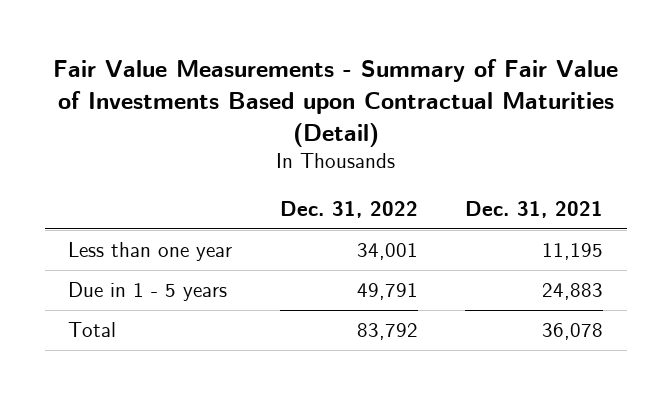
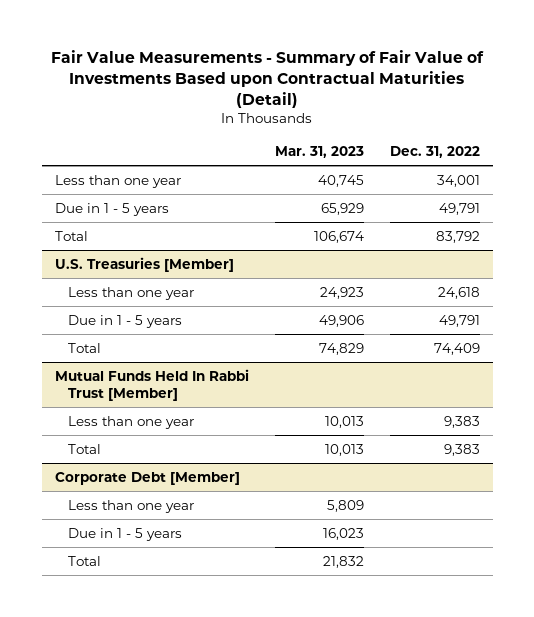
- | Dec. 31, 2022 | Dec. 31, 2021
+ | Mar. 31, 2023 | Dec. 31, 2022
+ U.S. Treasuries [Member]
+ Less than one year | 24,923 | 24,618
+ Due in 1 - 5 years | 49,906 | 49,791
+ Total | 74,829 | 74,409
+ Mutual Funds Held In Rabbi Trust [Member]
+ Less than one year | 10,013 | 9,383
+ Total | 10,013 | 9,383
+ Corporate Debt [Member]
+ Less than one year | 5,809 |
+ Due in 1 - 5 years | 16,023 |
+ Total | 21,832 |

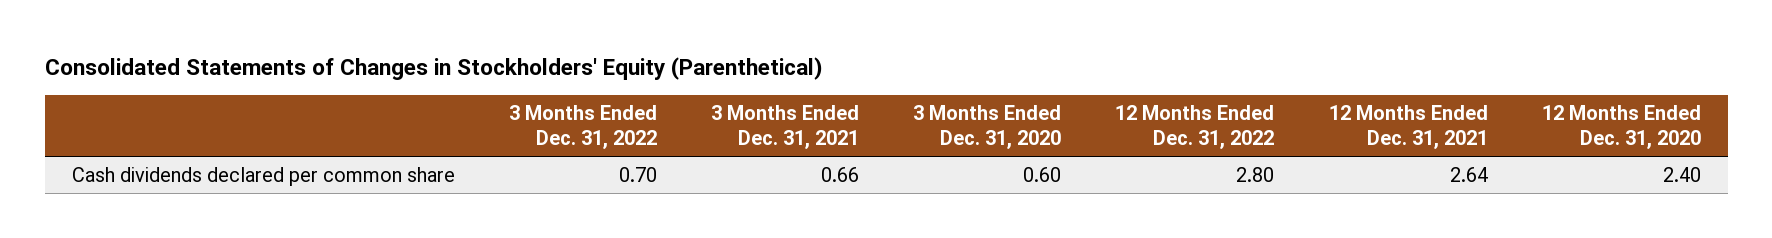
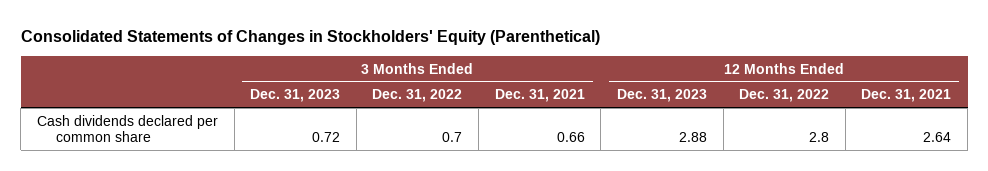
- | 3 Months Ended Dec. 31, 2022 | 3 Months Ended Dec. 31, 2021 | 3 Months Ended Dec. 31, 2020 | 12 Months Ended Dec. 31, 2022 | 12 Months Ended Dec. 31, 2021 | 12 Months Ended Dec. 31, 2020
+ | 3 Months Ended Dec. 31, 2023 | 3 Months Ended Dec. 31, 2022 | 3 Months Ended Dec. 31, 2021 | 12 Months Ended Dec. 31, 2023 | 12 Months Ended Dec. 31, 2022 | 12 Months Ended Dec. 31, 2021
- Cash dividends declared per common share | 0.70 | 0.66 | 0.60 | 2.80 | 2.64 | 2.40
+ Cash dividends declared per common share | 0.72 | 0.7 | 0.66 | 2.88 | 2.8 | 2.64

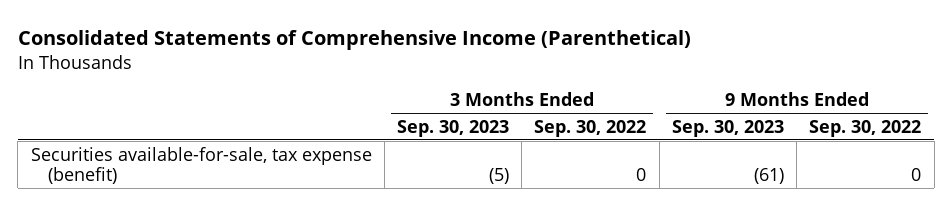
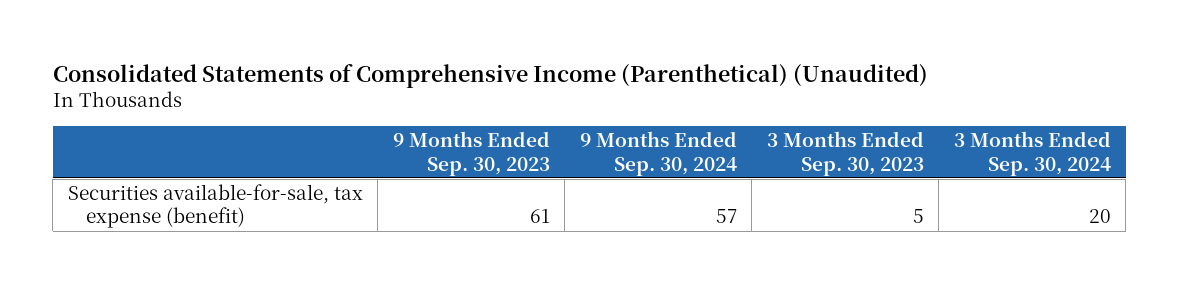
- Consolidated Statements of Comprehensive Income (Parenthetical)
+ Consolidated Statements of Comprehensive Income (Parenthetical) (Unaudited)
- | 3 Months Ended Sep. 30, 2023 | 3 Months Ended Sep. 30, 2022 | 9 Months Ended Sep. 30, 2023 | 9 Months Ended Sep. 30, 2022
+ | 9 Months Ended Sep. 30, 2023 | 9 Months Ended Sep. 30, 2024 | 3 Months Ended Sep. 30, 2023 | 3 Months Ended Sep. 30, 2024
- Securities available-for-sale, tax expense (benefit) | (5) | 0 | (61) | 0
+ Securities available-for-sale, tax expense (benefit) | 61 | 57 | 5 | 20

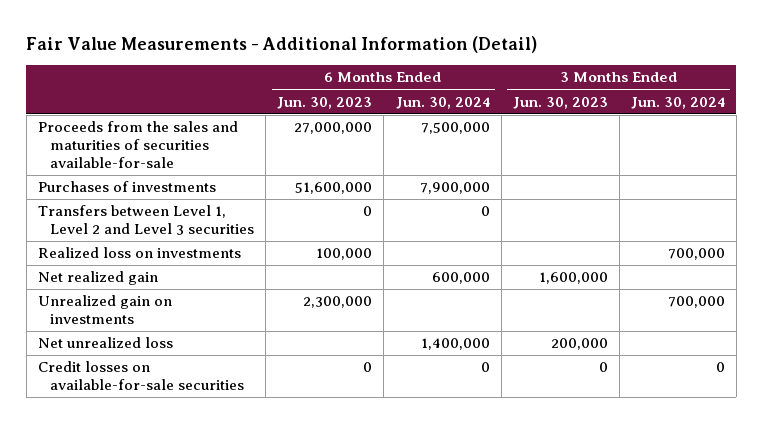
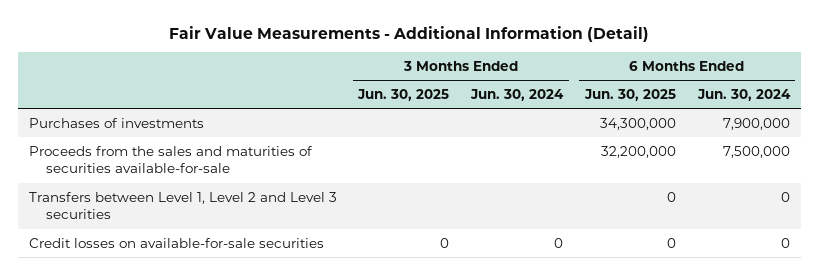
- | 6 Months Ended Jun. 30, 2023 | 6 Months Ended Jun. 30, 2024 | 3 Months Ended Jun. 30, 2023 | 3 Months Ended Jun. 30, 2024
+ | 3 Months Ended Jun. 30, 2025 | 3 Months Ended Jun. 30, 2024 | 6 Months Ended Jun. 30, 2025 | 6 Months Ended Jun. 30, 2024
moved down: Proceeds from the sales and maturities of securities available-for-sale | | | 32,200,000 | 7,500,000
- Realized loss on investments | 100,000 | | | 700,000
- Net realized gain | | 600,000 | 1,600,000 |
- Unrealized gain on investments | 2,300,000 | | | 700,000
- Net unrealized loss | | 1,400,000 | 200,000 |

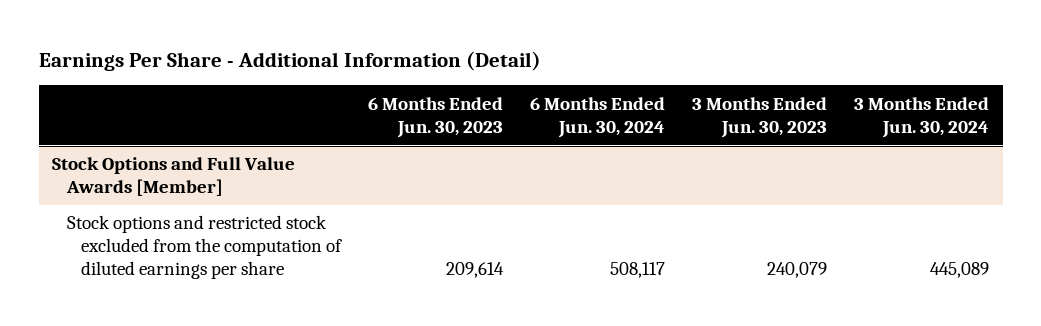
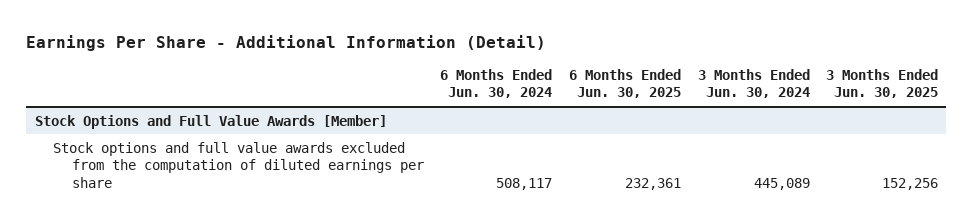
- | 6 Months Ended Jun. 30, 2023 | 6 Months Ended Jun. 30, 2024 | 3 Months Ended Jun. 30, 2023 | 3 Months Ended Jun. 30, 2024
+ | 6 Months Ended Jun. 30, 2024 | 6 Months Ended Jun. 30, 2025 | 3 Months Ended Jun. 30, 2024 | 3 Months Ended Jun. 30, 2025
@ Stock Options and Full Value Awards [Member]
- Stock options and restricted stock excluded from the computation of diluted earnings per share | 209,614 | 508,117 | 240,079 | 445,089
+ Stock options and full value awards excluded from the computation of diluted earnings per share | 508,117 | 232,361 | 445,089 | 152,256

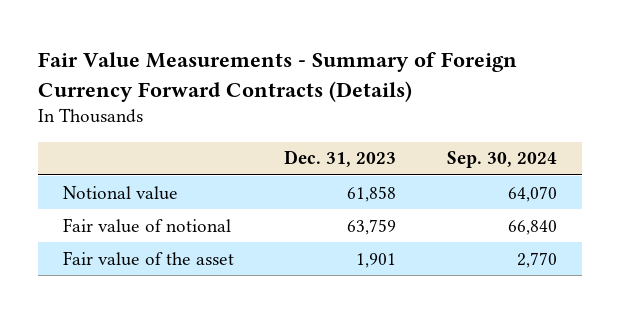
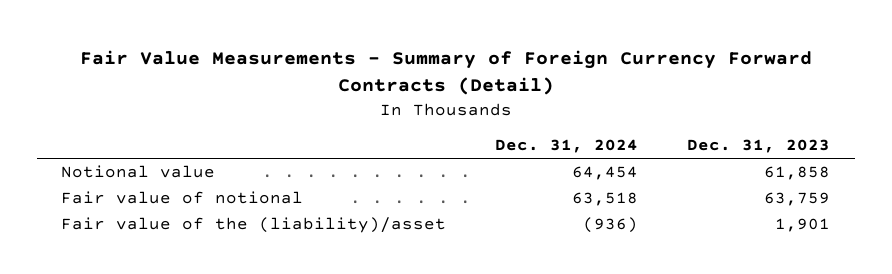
- Fair Value Measurements - Summary of Foreign Currency Forward Contracts (Details)
+ Fair Value Measurements - Summary of Foreign Currency Forward Contracts (Detail)
- | Dec. 31, 2023 | Sep. 30, 2024
+ | Dec. 31, 2024 | Dec. 31, 2023
- Fair value of the asset | 1,901 | 2,770
+ Fair value of the (liability)/asset | (936) | 1,901

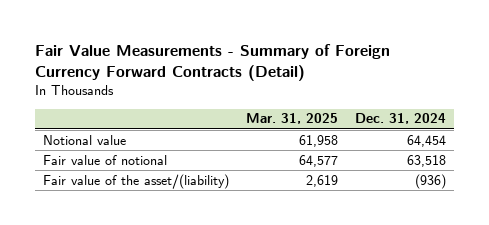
- | Dec. 31, 2024 | Dec. 31, 2023
+ | Mar. 31, 2025 | Dec. 31, 2024
- Fair value of the (liability)/asset | (936) | 1,901
+ Fair value of the asset/(liability) | 2,619 | (936)

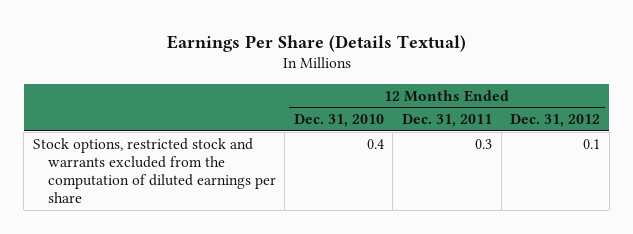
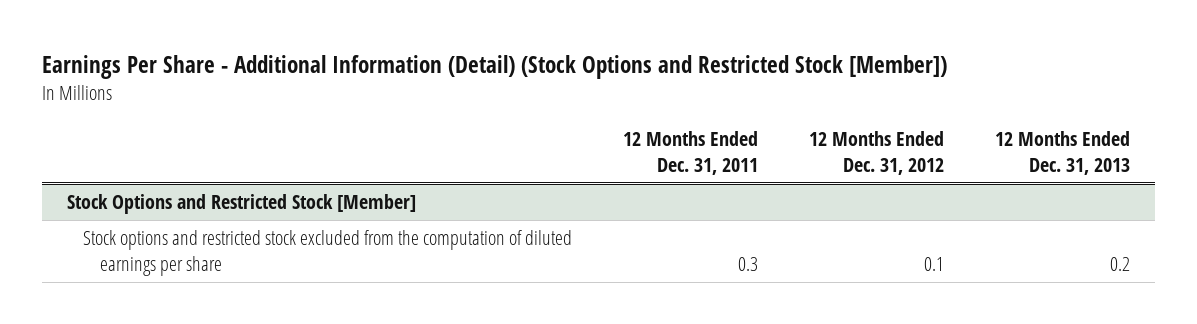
- Earnings Per Share (Details Textual)
+ Earnings Per Share - Additional Information (Detail) (Stock Options and Restricted Stock [Member])
- | 12 Months Ended Dec. 31, 2010 | 12 Months Ended Dec. 31, 2011 | 12 Months Ended Dec. 31, 2012
+ | 12 Months Ended Dec. 31, 2011 | 12 Months Ended Dec. 31, 2012 | 12 Months Ended Dec. 31, 2013
- Stock options, restricted stock and warrants excluded from the computation of diluted earnings per share | 0.4 | 0.3 | 0.1
+ Stock Options and Restricted Stock [Member]
+ Stock options and restricted stock excluded from the computation of diluted earnings per share | 0.3 | 0.1 | 0.2

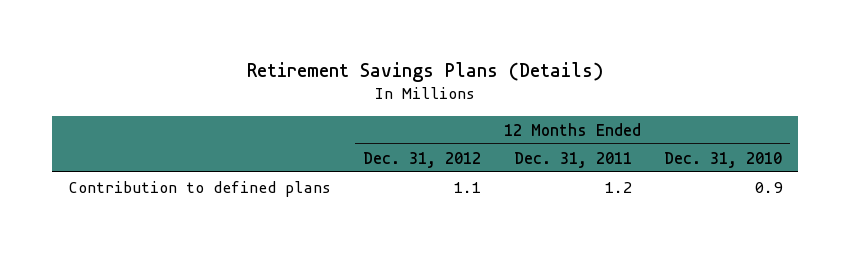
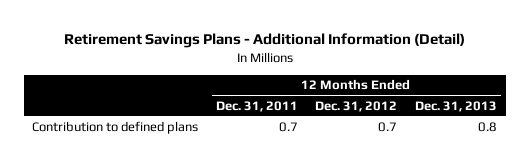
- Retirement Savings Plans (Details)
+ Retirement Savings Plans - Additional Information (Detail)
- | 12 Months Ended Dec. 31, 2012 | 12 Months Ended Dec. 31, 2011 | 12 Months Ended Dec. 31, 2010
+ | 12 Months Ended Dec. 31, 2011 | 12 Months Ended Dec. 31, 2012 | 12 Months Ended Dec. 31, 2013
- Contribution to defined plans | 1.1 | 1.2 | 0.9
+ Contribution to defined plans | 0.7 | 0.7 | 0.8

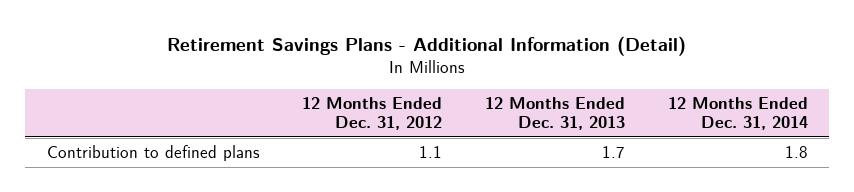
- | 12 Months Ended Dec. 31, 2011 | 12 Months Ended Dec. 31, 2012 | 12 Months Ended Dec. 31, 2013
+ | 12 Months Ended Dec. 31, 2012 | 12 Months Ended Dec. 31, 2013 | 12 Months Ended Dec. 31, 2014
- Contribution to defined plans | 0.7 | 0.7 | 0.8
+ Contribution to defined plans | 1.1 | 1.7 | 1.8

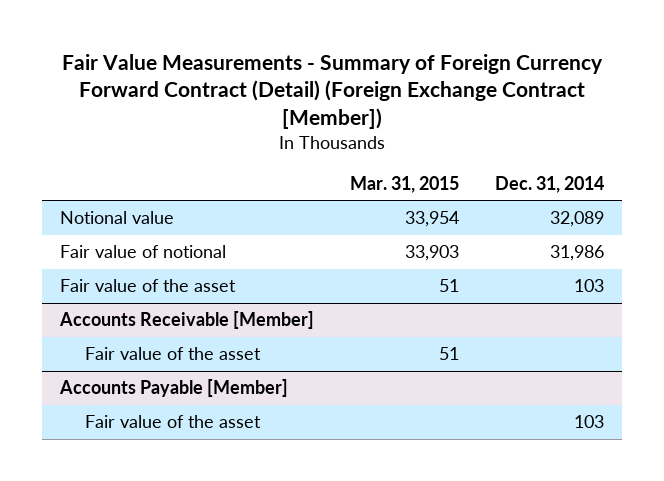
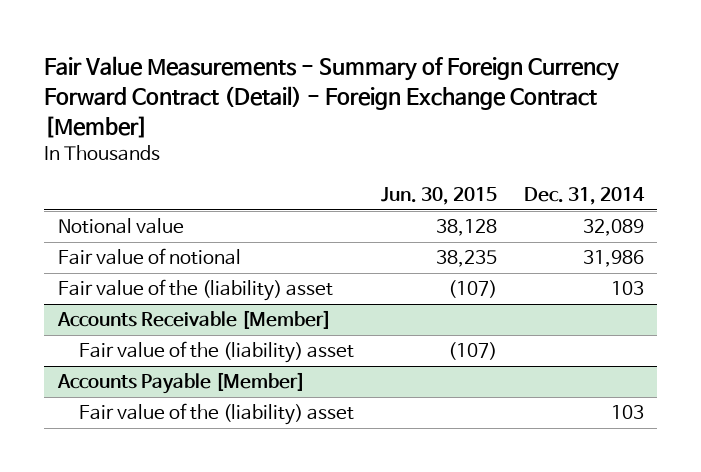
- Fair Value Measurements - Summary of Foreign Currency Forward Contract (Detail) (Foreign Exchange Contract [Member])
+ Fair Value Measurements - Summary of Foreign Currency Forward Contract (Detail) - Foreign Exchange Contract [Member]
- | Mar. 31, 2015 | Dec. 31, 2014
+ | Jun. 30, 2015 | Dec. 31, 2014
- Fair value of the asset | 51 | 103
+ Fair value of the (liability) asset | (107) | 103
@ Accounts Receivable [Member]
- Fair value of the asset | 51 |
+ Fair value of the (liability) asset | (107) |
@ Accounts Payable [Member]
- Fair value of the asset | | 103
+ Fair value of the (liability) asset | | 103

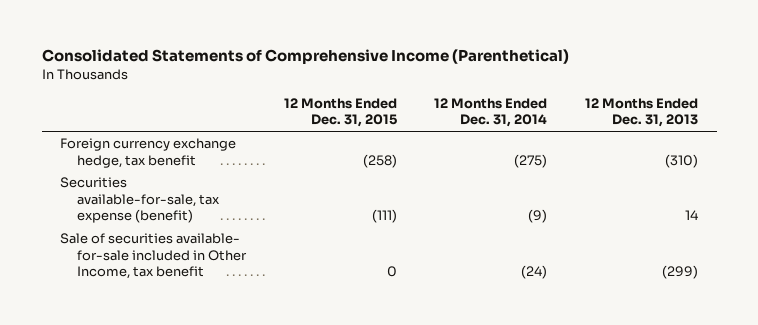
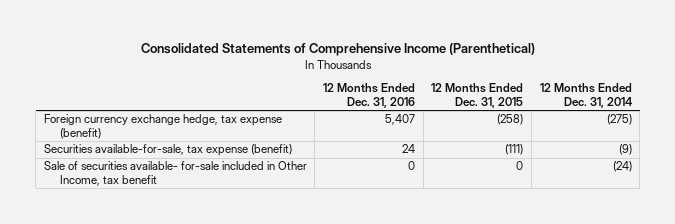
- | 12 Months Ended Dec. 31, 2015 | 12 Months Ended Dec. 31, 2014 | 12 Months Ended Dec. 31, 2013
+ | 12 Months Ended Dec. 31, 2016 | 12 Months Ended Dec. 31, 2015 | 12 Months Ended Dec. 31, 2014
- Foreign currency exchange hedge, tax benefit | (258) | (275) | (310)
+ Foreign currency exchange hedge, tax expense (benefit) | 5,407 | (258) | (275)

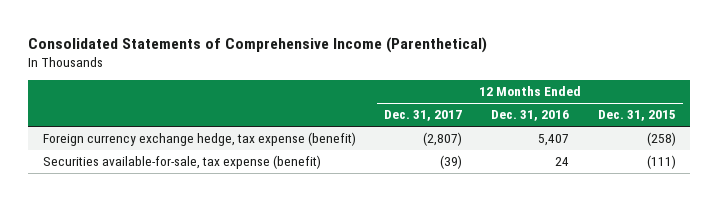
- | 12 Months Ended Dec. 31, 2016 | 12 Months Ended Dec. 31, 2015 | 12 Months Ended Dec. 31, 2014
+ | 12 Months Ended Dec. 31, 2017 | 12 Months Ended Dec. 31, 2016 | 12 Months Ended Dec. 31, 2015
- Sale of securities available- for-sale included in Other Income, tax benefit | 0 | 0 | (24)

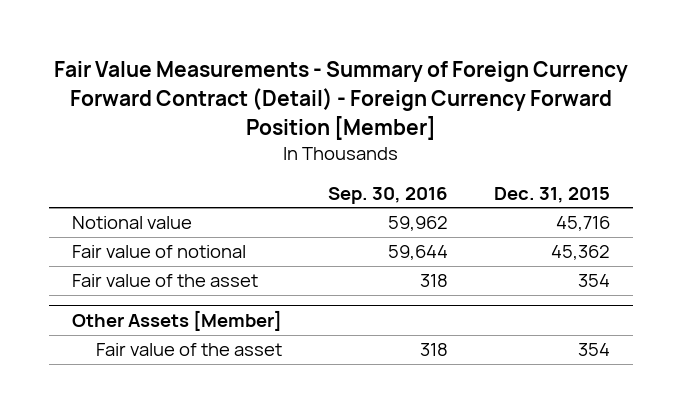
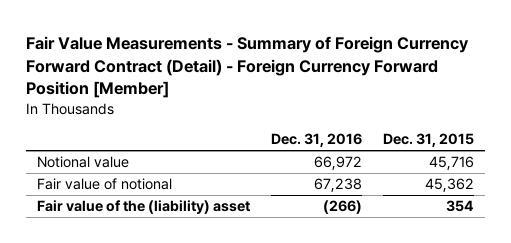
- | Sep. 30, 2016 | Dec. 31, 2015
+ | Dec. 31, 2016 | Dec. 31, 2015
- Fair value of the asset | 318 | 354
- Other Assets [Member]
- Fair value of the asset | 318 | 354
+ Fair value of the (liability) asset | (266) | 354

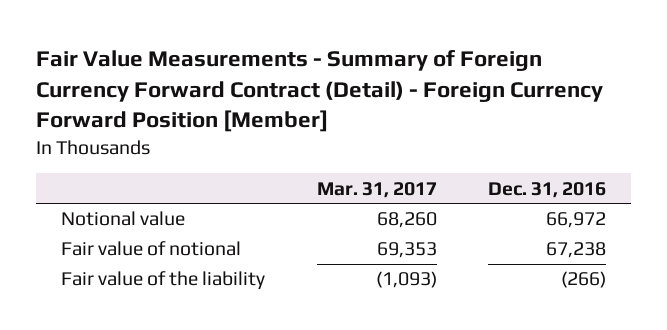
- | Dec. 31, 2016 | Dec. 31, 2015
+ | Mar. 31, 2017 | Dec. 31, 2016
- Fair value of the (liability) asset | (266) | 354
+ Fair value of the liability | (1,093) | (266)

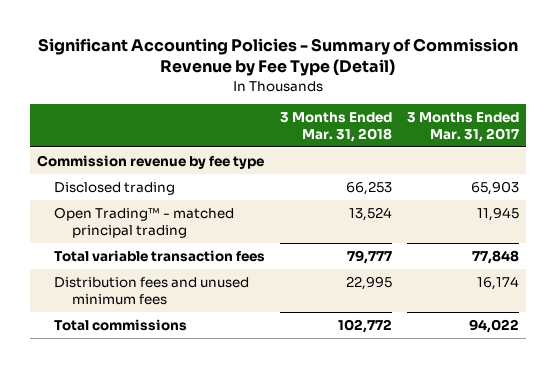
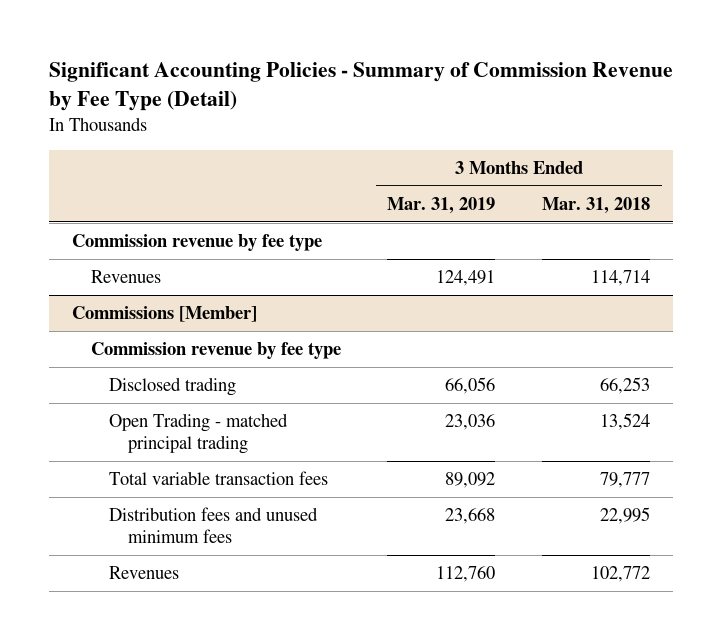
- | 3 Months Ended Mar. 31, 2018 | 3 Months Ended Mar. 31, 2017
+ | 3 Months Ended Mar. 31, 2019 | 3 Months Ended Mar. 31, 2018
+ Revenues | 124,491 | 114,714
+ Commissions [Member]
+ Commission revenue by fee type
- Open Trading™ - matched principal trading | 13,524 | 11,945
+ Open Trading - matched principal trading | 23,036 | 13,524
- Total commissions | 102,772 | 94,022
+ Revenues | 112,760 | 102,772

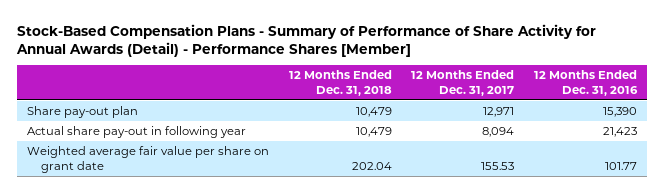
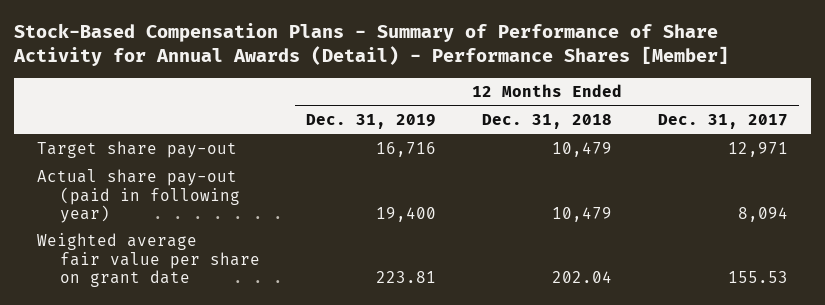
- | 12 Months Ended Dec. 31, 2018 | 12 Months Ended Dec. 31, 2017 | 12 Months Ended Dec. 31, 2016
+ | 12 Months Ended Dec. 31, 2019 | 12 Months Ended Dec. 31, 2018 | 12 Months Ended Dec. 31, 2017
- Share pay-out plan | 10,479 | 12,971 | 15,390
- Actual share pay-out in following year | 10,479 | 8,094 | 21,423
+ Target share pay-out | 16,716 | 10,479 | 12,971
+ Actual share pay-out (paid in following year) | 19,400 | 10,479 | 8,094

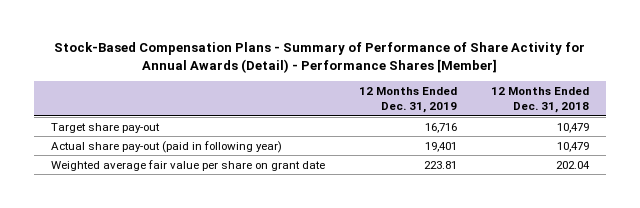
- | 12 Months Ended Dec. 31, 2019 | 12 Months Ended Dec. 31, 2018 | 12 Months Ended Dec. 31, 2017
+ | 12 Months Ended Dec. 31, 2019 | 12 Months Ended Dec. 31, 2018
- Actual share pay-out (paid in following year) | 19,400 | 10,479 | 8,094
+ Actual share pay-out (paid in following year) | 19,401 | 10,479

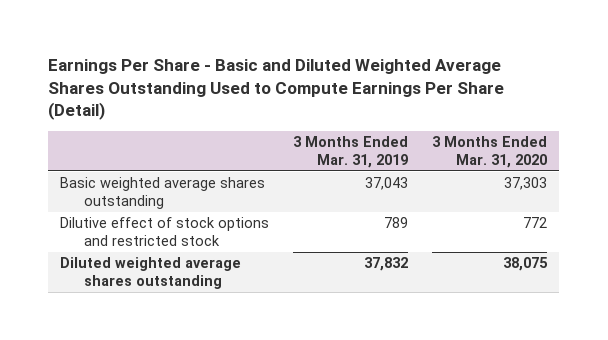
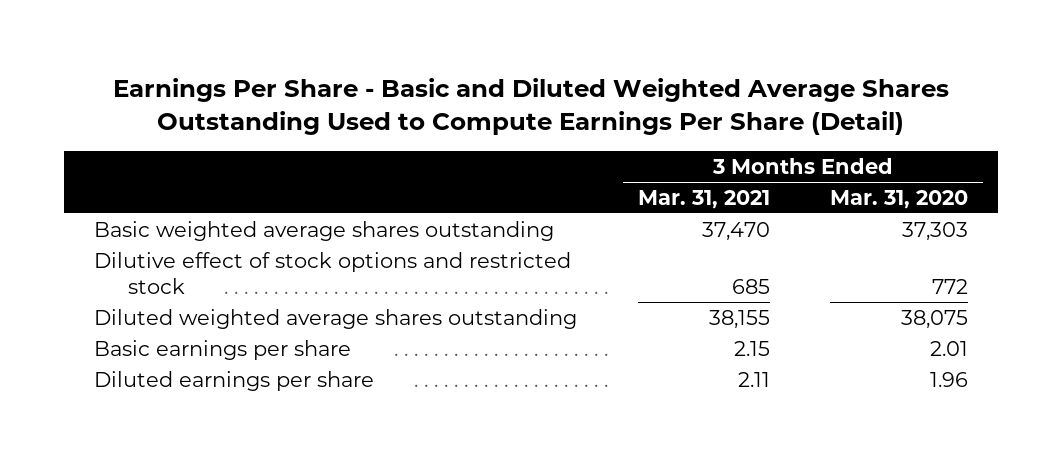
- | 3 Months Ended Mar. 31, 2019 | 3 Months Ended Mar. 31, 2020
+ | 3 Months Ended Mar. 31, 2021 | 3 Months Ended Mar. 31, 2020
+ Basic earnings per share | 2.15 | 2.01
+ Diluted earnings per share | 2.11 | 1.96

